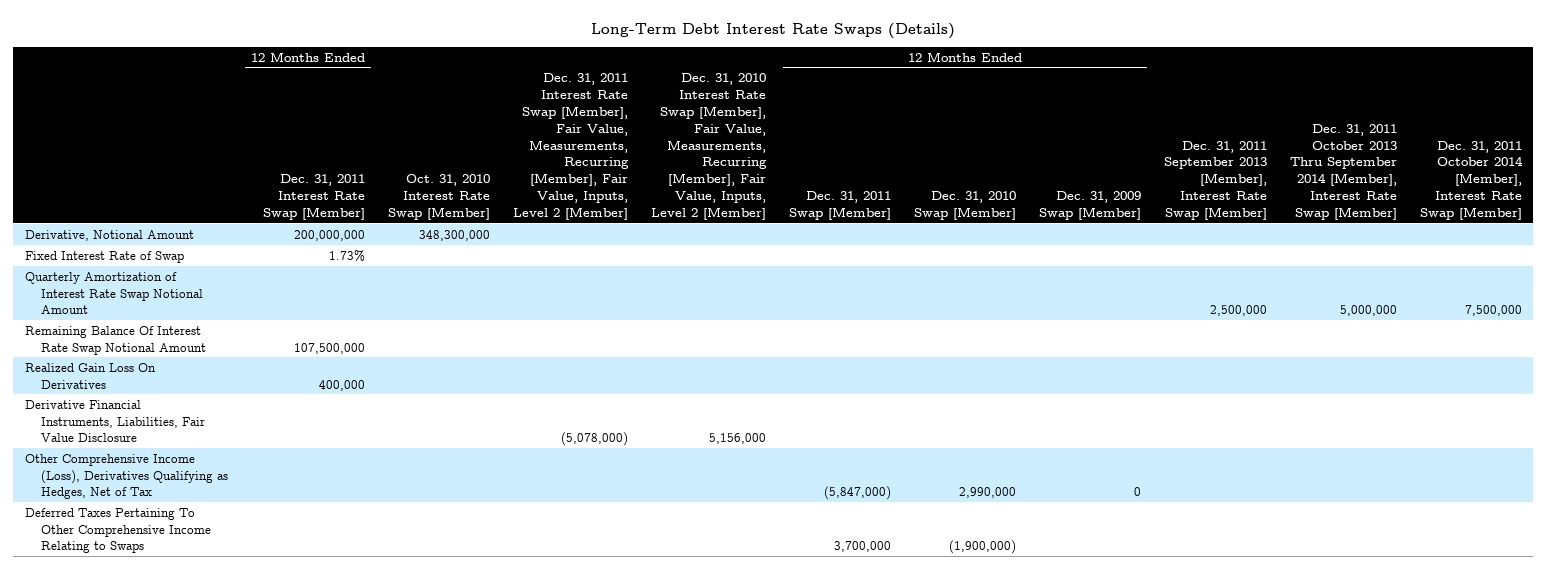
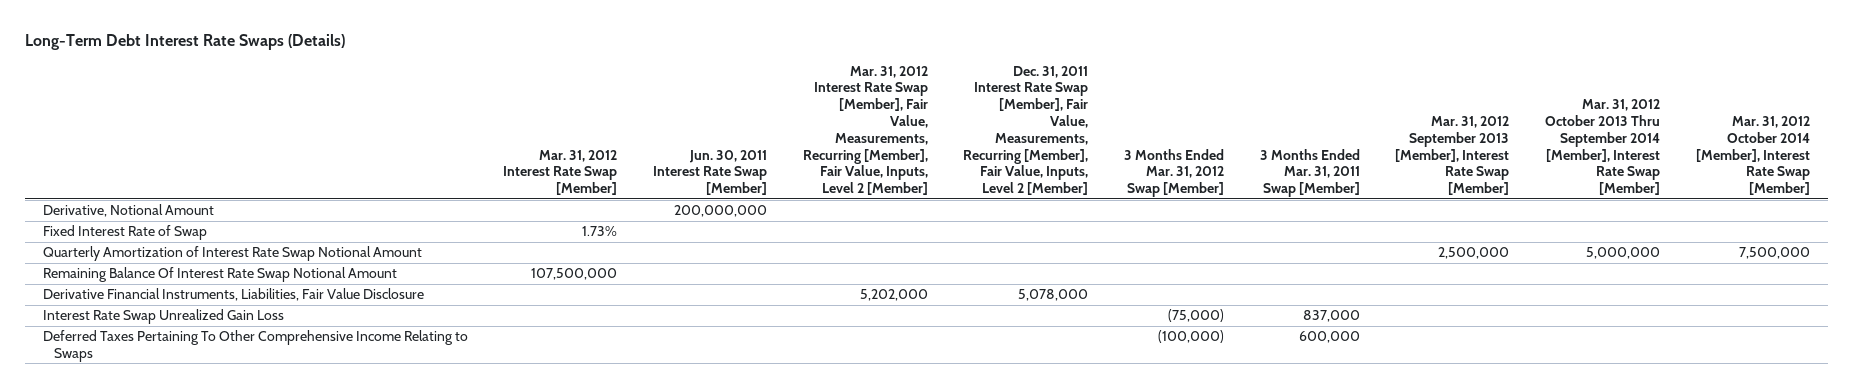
- | 12 Months Ended Dec. 31, 2011 Interest Rate Swap [Member] | Oct. 31, 2010 Interest Rate Swap [Member] | Dec. 31, 2011 Interest Rate Swap [Member], Fair Value, Measurements, Recurring [Member], Fair Value, Inputs, Level 2 [Member] | Dec. 31, 2010 Interest Rate Swap [Member], Fair Value, Measurements, Recurring [Member], Fair Value, Inputs, Level 2 [Member] | 12 Months Ended Dec. 31, 2011 Swap [Member] | 12 Months Ended Dec. 31, 2010 Swap [Member] | 12 Months Ended Dec. 31, 2009 Swap [Member] | Dec. 31, 2011 September 2013 [Member], Interest Rate Swap [Member] | Dec. 31, 2011 October 2013 Thru September 2014 [Member], Interest Rate Swap [Member] | Dec. 31, 2011 October 2014 [Member], Interest Rate Swap [Member]
+ | Mar. 31, 2012 Interest Rate Swap [Member] | Jun. 30, 2011 Interest Rate Swap [Member] | Mar. 31, 2012 Interest Rate Swap [Member], Fair Value, Measurements, Recurring [Member], Fair Value, Inputs, Level 2 [Member] | Dec. 31, 2011 Interest Rate Swap [Member], Fair Value, Measurements, Recurring [Member], Fair Value, Inputs, Level 2 [Member] | 3 Months Ended Mar. 31, 2012 Swap [Member] | 3 Months Ended Mar. 31, 2011 Swap [Member] | Mar. 31, 2012 September 2013 [Member], Interest Rate Swap [Member] | Mar. 31, 2012 October 2013 Thru September 2014 [Member], Interest Rate Swap [Member] | Mar. 31, 2012 October 2014 [Member], Interest Rate Swap [Member]
- Realized Gain Loss On Derivatives | 400,000 | | | | | | | | |
- Derivative Financial Instruments, Liabilities, Fair Value Disclosure | | | (5,078,000) | 5,156,000 | | | | | |
- Other Comprehensive Income (Loss), Derivatives Qualifying as Hedges, Net of Tax | | | | | (5,847,000) | 2,990,000 | 0 | | |
+ Derivative Financial Instruments, Liabilities, Fair Value Disclosure | | | 5,202,000 | 5,078,000 | | | | |
+ Interest Rate Swap Unrealized Gain Loss | | | | | (75,000) | 837,000 | | |

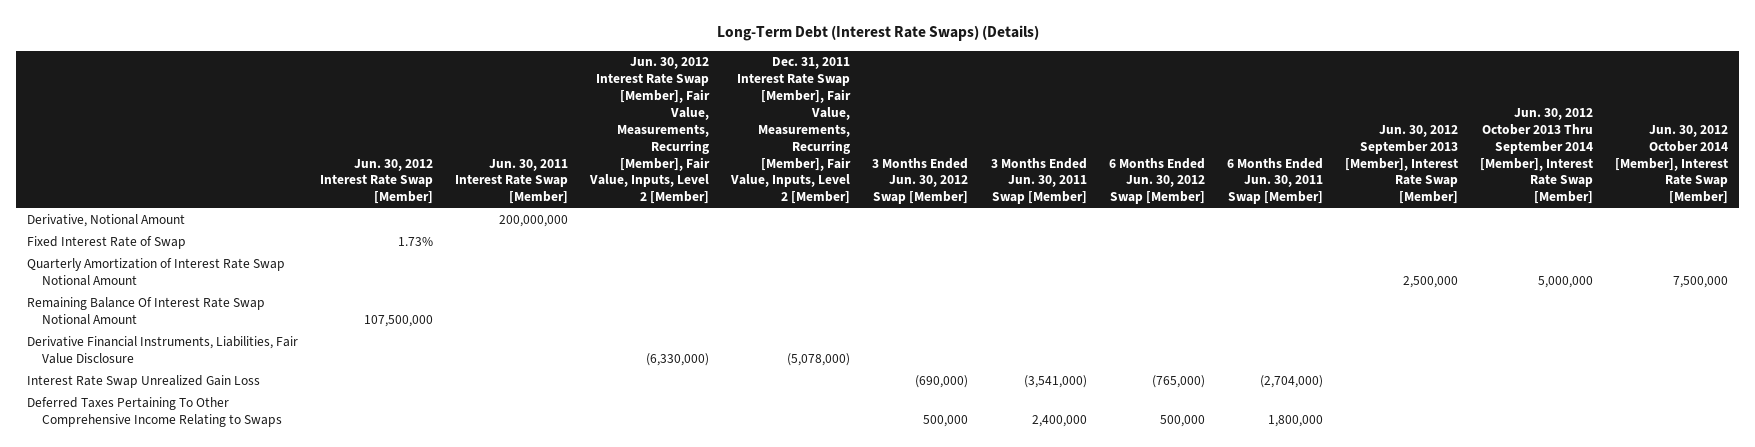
- Long-Term Debt Interest Rate Swaps (Details)
+ Long-Term Debt (Interest Rate Swaps) (Details)
- | Mar. 31, 2012 Interest Rate Swap [Member] | Jun. 30, 2011 Interest Rate Swap [Member] | Mar. 31, 2012 Interest Rate Swap [Member], Fair Value, Measurements, Recurring [Member], Fair Value, Inputs, Level 2 [Member] | Dec. 31, 2011 Interest Rate Swap [Member], Fair Value, Measurements, Recurring [Member], Fair Value, Inputs, Level 2 [Member] | 3 Months Ended Mar. 31, 2012 Swap [Member] | 3 Months Ended Mar. 31, 2011 Swap [Member] | Mar. 31, 2012 September 2013 [Member], Interest Rate Swap [Member] | Mar. 31, 2012 October 2013 Thru September 2014 [Member], Interest Rate Swap [Member] | Mar. 31, 2012 October 2014 [Member], Interest Rate Swap [Member]
+ | Jun. 30, 2012 Interest Rate Swap [Member] | Jun. 30, 2011 Interest Rate Swap [Member] | Jun. 30, 2012 Interest Rate Swap [Member], Fair Value, Measurements, Recurring [Member], Fair Value, Inputs, Level 2 [Member] | Dec. 31, 2011 Interest Rate Swap [Member], Fair Value, Measurements, Recurring [Member], Fair Value, Inputs, Level 2 [Member] | 3 Months Ended Jun. 30, 2012 Swap [Member] | 3 Months Ended Jun. 30, 2011 Swap [Member] | 6 Months Ended Jun. 30, 2012 Swap [Member] | 6 Months Ended Jun. 30, 2011 Swap [Member] | Jun. 30, 2012 September 2013 [Member], Interest Rate Swap [Member] | Jun. 30, 2012 October 2013 Thru September 2014 [Member], Interest Rate Swap [Member] | Jun. 30, 2012 October 2014 [Member], Interest Rate Swap [Member]
- Derivative Financial Instruments, Liabilities, Fair Value Disclosure | | | 5,202,000 | 5,078,000 | | | | |
+ Derivative Financial Instruments, Liabilities, Fair Value Disclosure | | | (6,330,000) | (5,078,000) | | | | | | |

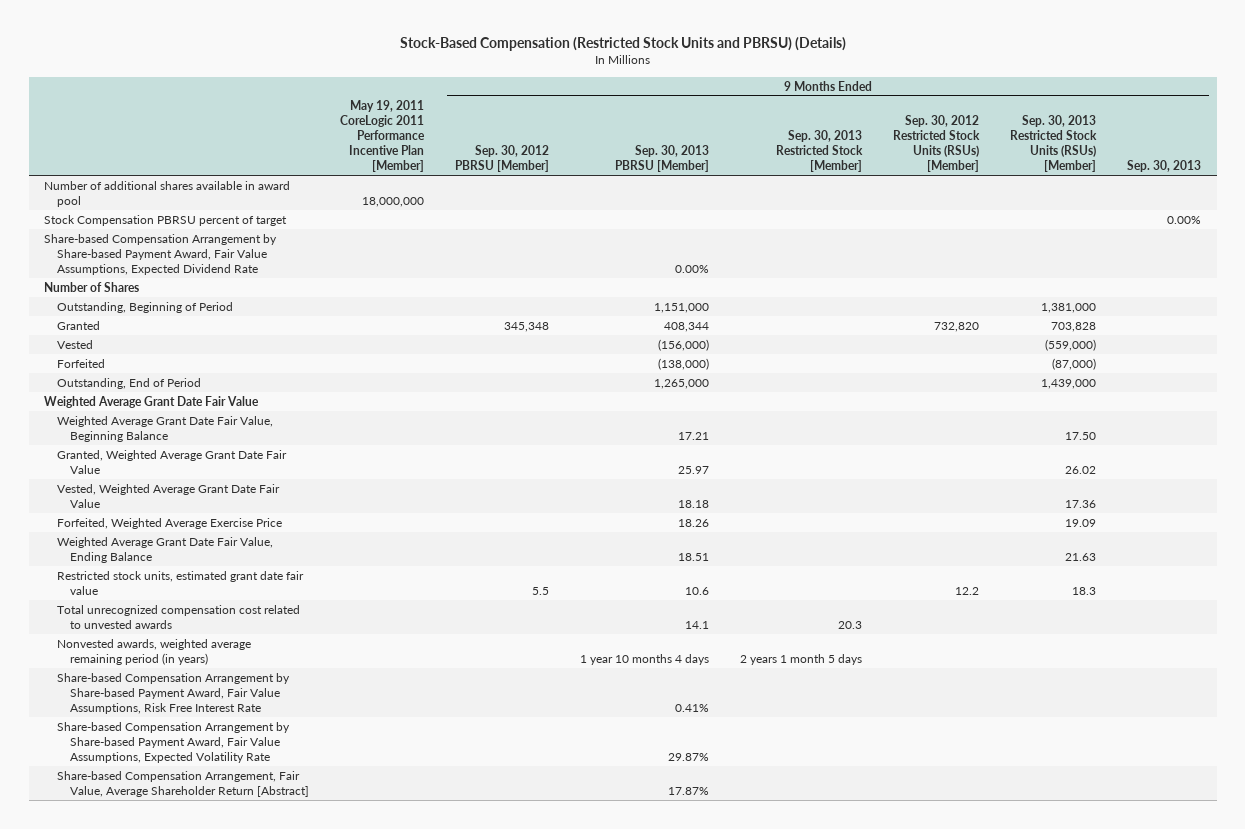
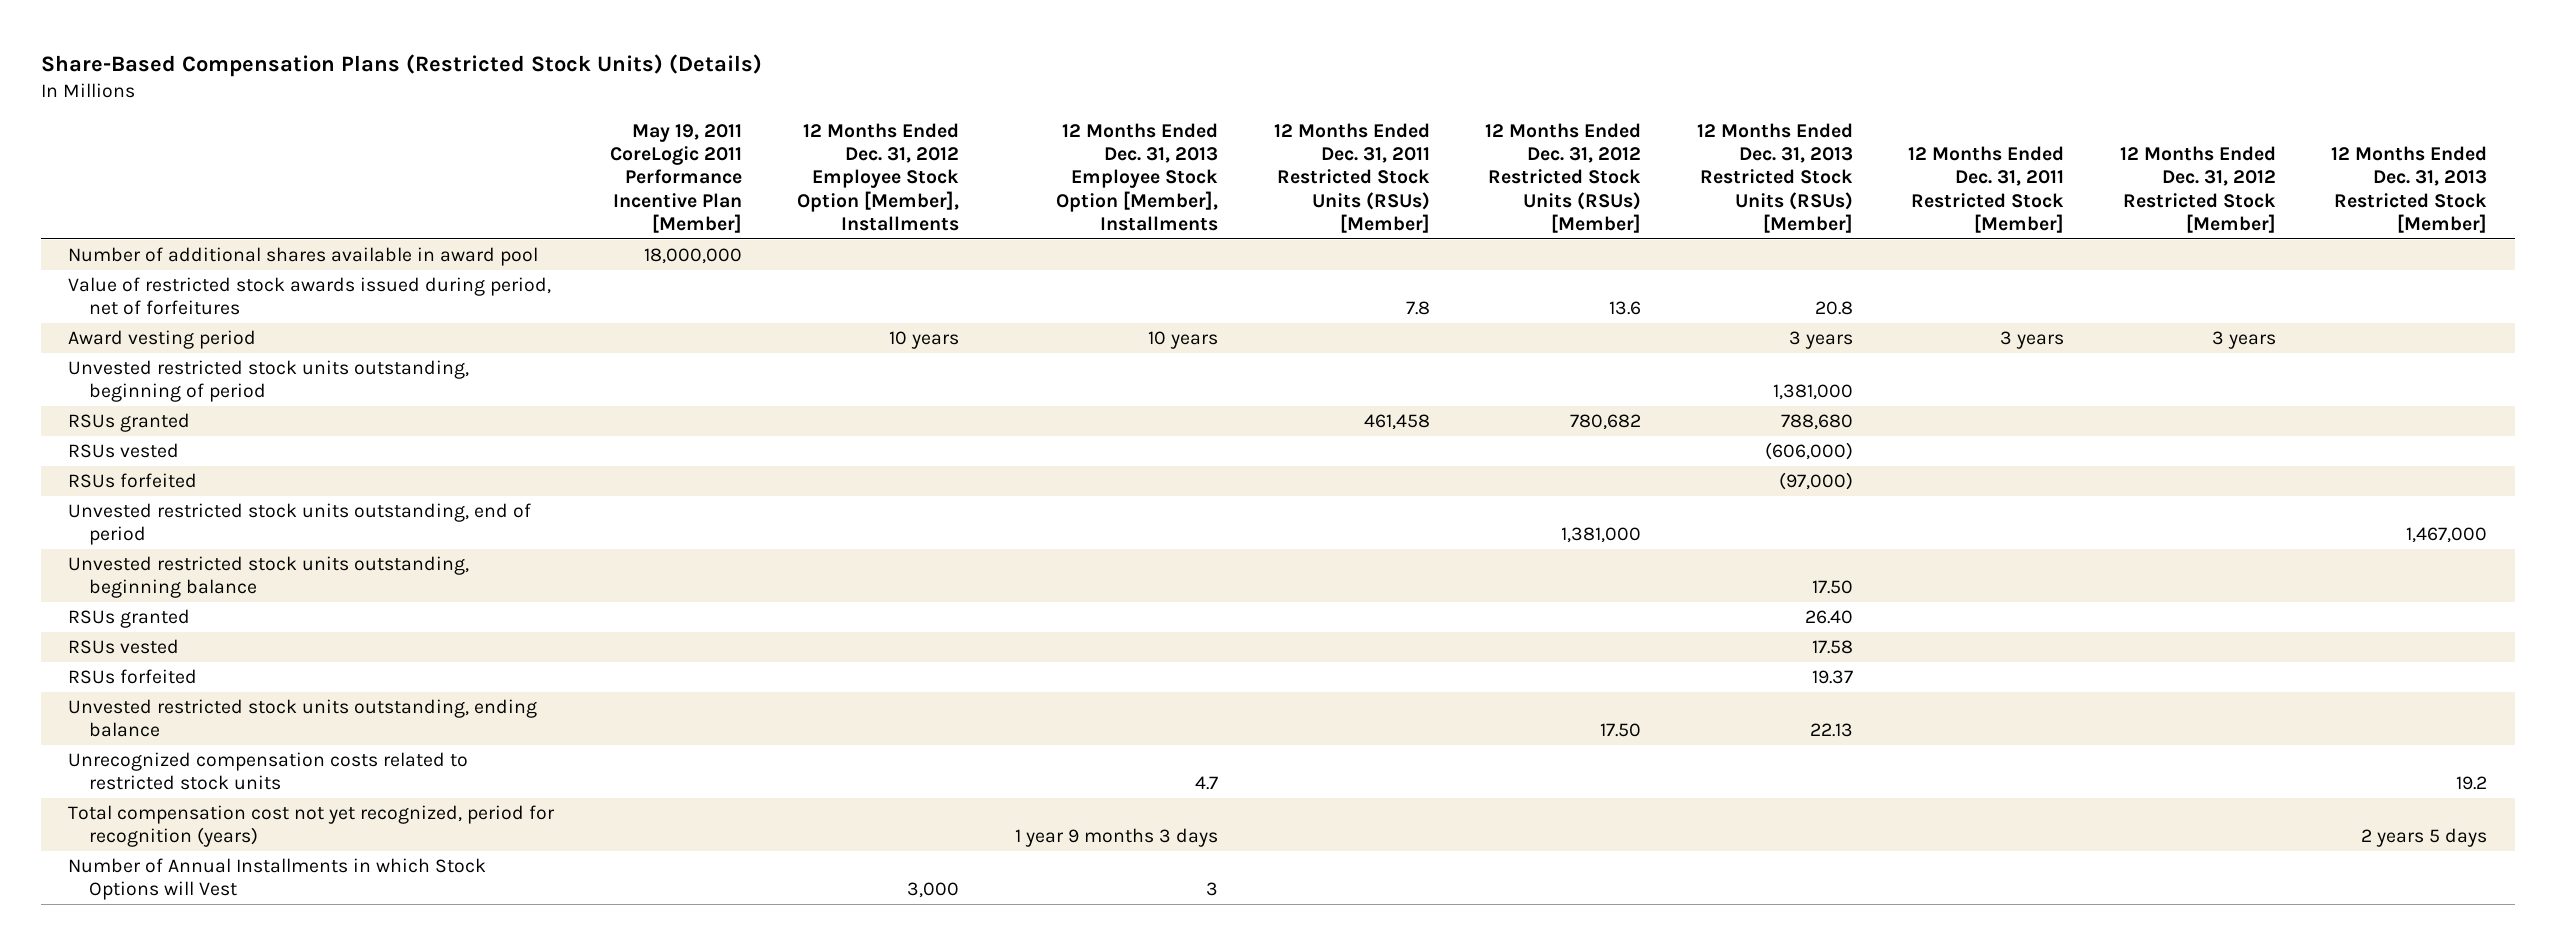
- Stock-Based Compensation (Restricted Stock Units and PBRSU) (Details)
+ Share-Based Compensation Plans (Restricted Stock Units) (Details)
- | May 19, 2011 CoreLogic 2011 Performance Incentive Plan [Member] | 9 Months Ended Sep. 30, 2012 PBRSU [Member] | 9 Months Ended Sep. 30, 2013 PBRSU [Member] | 9 Months Ended Sep. 30, 2013 Restricted Stock [Member] | 9 Months Ended Sep. 30, 2012 Restricted Stock Units (RSUs) [Member] | 9 Months Ended Sep. 30, 2013 Restricted Stock Units (RSUs) [Member] | 9 Months Ended Sep. 30, 2013
+ | May 19, 2011 CoreLogic 2011 Performance Incentive Plan [Member] | 12 Months Ended Dec. 31, 2012 Employee Stock Option [Member], Installments | 12 Months Ended Dec. 31, 2013 Employee Stock Option [Member], Installments | 12 Months Ended Dec. 31, 2011 Restricted Stock Units (RSUs) [Member] | 12 Months Ended Dec. 31, 2012 Restricted Stock Units (RSUs) [Member] | 12 Months Ended Dec. 31, 2013 Restricted Stock Units (RSUs) [Member] | 12 Months Ended Dec. 31, 2011 Restricted Stock [Member] | 12 Months Ended Dec. 31, 2012 Restricted Stock [Member] | 12 Months Ended Dec. 31, 2013 Restricted Stock [Member]
- Stock Compensation PBRSU percent of target | | | | | | | 0.00%
- Share-based Compensation Arrangement by Share-based Payment Award, Fair Value Assumptions, Expected Dividend Rate | | | 0.00% | | | |
- Number of Shares
- Outstanding, Beginning of Period | | | 1,151,000 | | | 1,381,000 |
- Granted | | 345,348 | 408,344 | | 732,820 | 703,828 |
- Vested | | | (156,000) | | | (559,000) |
- Forfeited | | | (138,000) | | | (87,000) |
- Outstanding, End of Period | | | 1,265,000 | | | 1,439,000 |
- Weighted Average Grant Date Fair Value
- Weighted Average Grant Date Fair Value, Beginning Balance | | | 17.21 | | | 17.50 |
- Granted, Weighted Average Grant Date Fair Value | | | 25.97 | | | 26.02 |
- Vested, Weighted Average Grant Date Fair Value | | | 18.18 | | | 17.36 |
- Forfeited, Weighted Average Exercise Price | | | 18.26 | | | 19.09 |
- Weighted Average Grant Date Fair Value, Ending Balance | | | 18.51 | | | 21.63 |
- Restricted stock units, estimated grant date fair value | | 5.5 | 10.6 | | 12.2 | 18.3 |
- Total unrecognized compensation cost related to unvested awards | | | 14.1 | 20.3 | | |
- Nonvested awards, weighted average remaining period (in years) | | | 1 year 10 months 4 days | 2 years 1 month 5 days | | |
- Share-based Compensation Arrangement by Share-based Payment Award, Fair Value Assumptions, Risk Free Interest Rate | | | 0.41% | | | |
- Share-based Compensation Arrangement by Share-based Payment Award, Fair Value Assumptions, Expected Volatility Rate | | | 29.87% | | | |
- Share-based Compensation Arrangement, Fair Value, Average Shareholder Return [Abstract] | | | 17.87% | | | |
+ Value of restricted stock awards issued during period, net of forfeitures | | | | 7.8 | 13.6 | 20.8 | | |
+ Award vesting period | | 10 years | 10 years | | | 3 years | 3 years | 3 years |
+ Unvested restricted stock units outstanding, beginning of period | | | | | | 1,381,000 | | |
+ RSUs granted | | | | 461,458 | 780,682 | 788,680 | | |
+ RSUs vested | | | | | | (606,000) | | |
+ RSUs forfeited | | | | | | (97,000) | | |
+ Unvested restricted stock units outstanding, end of period | | | | | 1,381,000 | | | | 1,467,000
+ Unvested restricted stock units outstanding, beginning balance | | | | | | 17.50 | | |
+ RSUs granted | | | | | | 26.40 | | |
+ RSUs vested | | | | | | 17.58 | | |
+ RSUs forfeited | | | | | | 19.37 | | |
+ Unvested restricted stock units outstanding, ending balance | | | | | 17.50 | 22.13 | | |
+ Unrecognized compensation costs related to restricted stock units | | | 4.7 | | | | | | 19.2
+ Total compensation cost not yet recognized, period for recognition (years) | | | 1 year 9 months 3 days | | | | | | 2 years 5 days
+ Number of Annual Installments in which Stock Options will Vest | | 3,000 | 3 | | | | | |

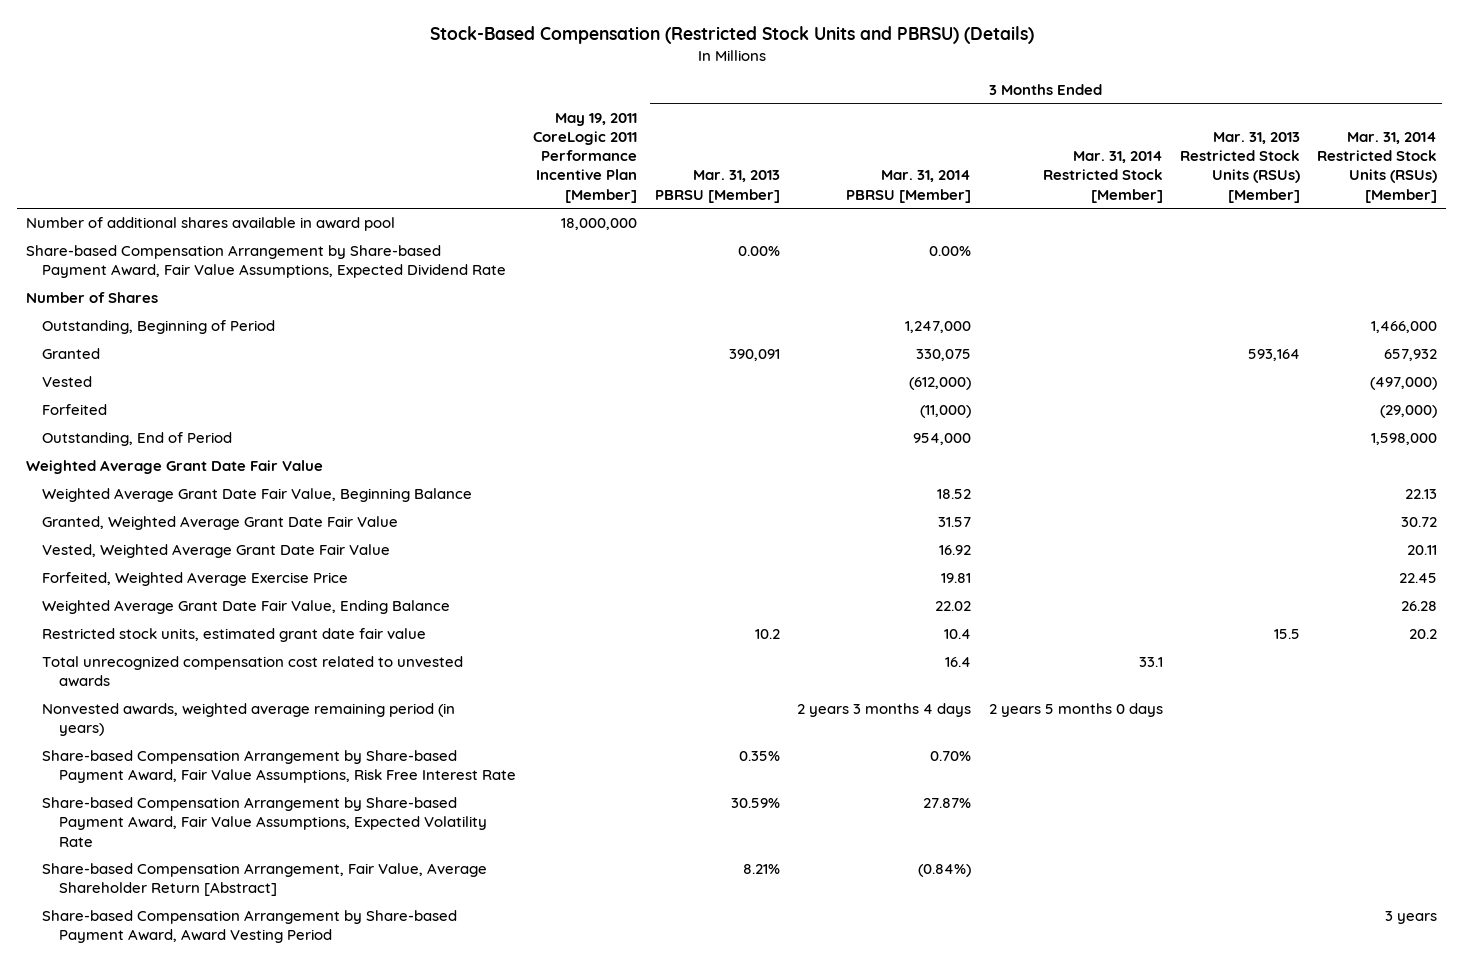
- Share-Based Compensation Plans (Restricted Stock Units) (Details)
+ Stock-Based Compensation (Restricted Stock Units and PBRSU) (Details)
- | May 19, 2011 CoreLogic 2011 Performance Incentive Plan [Member] | 12 Months Ended Dec. 31, 2012 Employee Stock Option [Member], Installments | 12 Months Ended Dec. 31, 2013 Employee Stock Option [Member], Installments | 12 Months Ended Dec. 31, 2011 Restricted Stock Units (RSUs) [Member] | 12 Months Ended Dec. 31, 2012 Restricted Stock Units (RSUs) [Member] | 12 Months Ended Dec. 31, 2013 Restricted Stock Units (RSUs) [Member] | 12 Months Ended Dec. 31, 2011 Restricted Stock [Member] | 12 Months Ended Dec. 31, 2012 Restricted Stock [Member] | 12 Months Ended Dec. 31, 2013 Restricted Stock [Member]
+ | May 19, 2011 CoreLogic 2011 Performance Incentive Plan [Member] | 3 Months Ended Mar. 31, 2013 PBRSU [Member] | 3 Months Ended Mar. 31, 2014 PBRSU [Member] | 3 Months Ended Mar. 31, 2014 Restricted Stock [Member] | 3 Months Ended Mar. 31, 2013 Restricted Stock Units (RSUs) [Member] | 3 Months Ended Mar. 31, 2014 Restricted Stock Units (RSUs) [Member]
- Value of restricted stock awards issued during period, net of forfeitures | | | | 7.8 | 13.6 | 20.8 | | |
- Award vesting period | | 10 years | 10 years | | | 3 years | 3 years | 3 years |
- Unvested restricted stock units outstanding, beginning of period | | | | | | 1,381,000 | | |
- RSUs granted | | | | 461,458 | 780,682 | 788,680 | | |
- RSUs vested | | | | | | (606,000) | | |
- RSUs forfeited | | | | | | (97,000) | | |
- Unvested restricted stock units outstanding, end of period | | | | | 1,381,000 | | | | 1,467,000
- Unvested restricted stock units outstanding, beginning balance | | | | | | 17.50 | | |
- RSUs granted | | | | | | 26.40 | | |
- RSUs vested | | | | | | 17.58 | | |
- RSUs forfeited | | | | | | 19.37 | | |
- Unvested restricted stock units outstanding, ending balance | | | | | 17.50 | 22.13 | | |
- Unrecognized compensation costs related to restricted stock units | | | 4.7 | | | | | | 19.2
- Total compensation cost not yet recognized, period for recognition (years) | | | 1 year 9 months 3 days | | | | | | 2 years 5 days
- Number of Annual Installments in which Stock Options will Vest | | 3,000 | 3 | | | | | |
+ Share-based Compensation Arrangement by Share-based Payment Award, Fair Value Assumptions, Expected Dividend Rate | | 0.00% | 0.00% | | |
+ Number of Shares
+ Outstanding, Beginning of Period | | | 1,247,000 | | | 1,466,000
+ Granted | | 390,091 | 330,075 | | 593,164 | 657,932
+ Vested | | | (612,000) | | | (497,000)
+ Forfeited | | | (11,000) | | | (29,000)
+ Outstanding, End of Period | | | 954,000 | | | 1,598,000
+ Weighted Average Grant Date Fair Value
+ Weighted Average Grant Date Fair Value, Beginning Balance | | | 18.52 | | | 22.13
+ Granted, Weighted Average Grant Date Fair Value | | | 31.57 | | | 30.72
+ Vested, Weighted Average Grant Date Fair Value | | | 16.92 | | | 20.11
+ Forfeited, Weighted Average Exercise Price | | | 19.81 | | | 22.45
+ Weighted Average Grant Date Fair Value, Ending Balance | | | 22.02 | | | 26.28
+ Restricted stock units, estimated grant date fair value | | 10.2 | 10.4 | | 15.5 | 20.2
+ Total unrecognized compensation cost related to unvested awards | | | 16.4 | 33.1 | |
+ Nonvested awards, weighted average remaining period (in years) | | | 2 years 3 months 4 days | 2 years 5 months 0 days | |
+ Share-based Compensation Arrangement by Share-based Payment Award, Fair Value Assumptions, Risk Free Interest Rate | | 0.35% | 0.70% | | |
+ Share-based Compensation Arrangement by Share-based Payment Award, Fair Value Assumptions, Expected Volatility Rate | | 30.59% | 27.87% | | |
+ Share-based Compensation Arrangement, Fair Value, Average Shareholder Return [Abstract] | | 8.21% | (0.84%) | | |
+ Share-based Compensation Arrangement by Share-based Payment Award, Award Vesting Period | | | | | | 3 years

